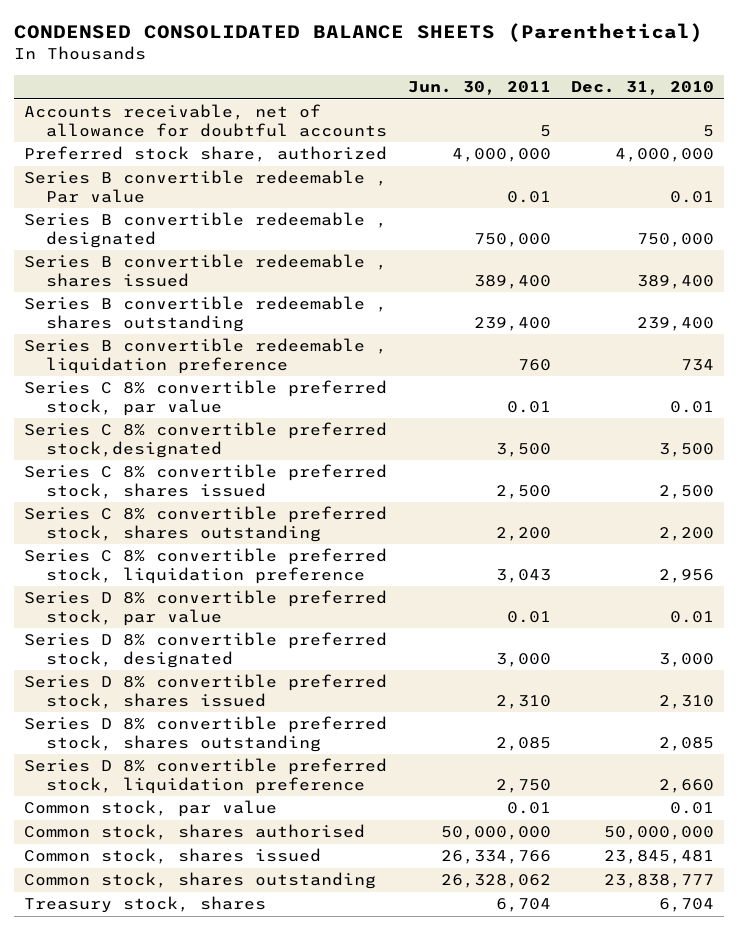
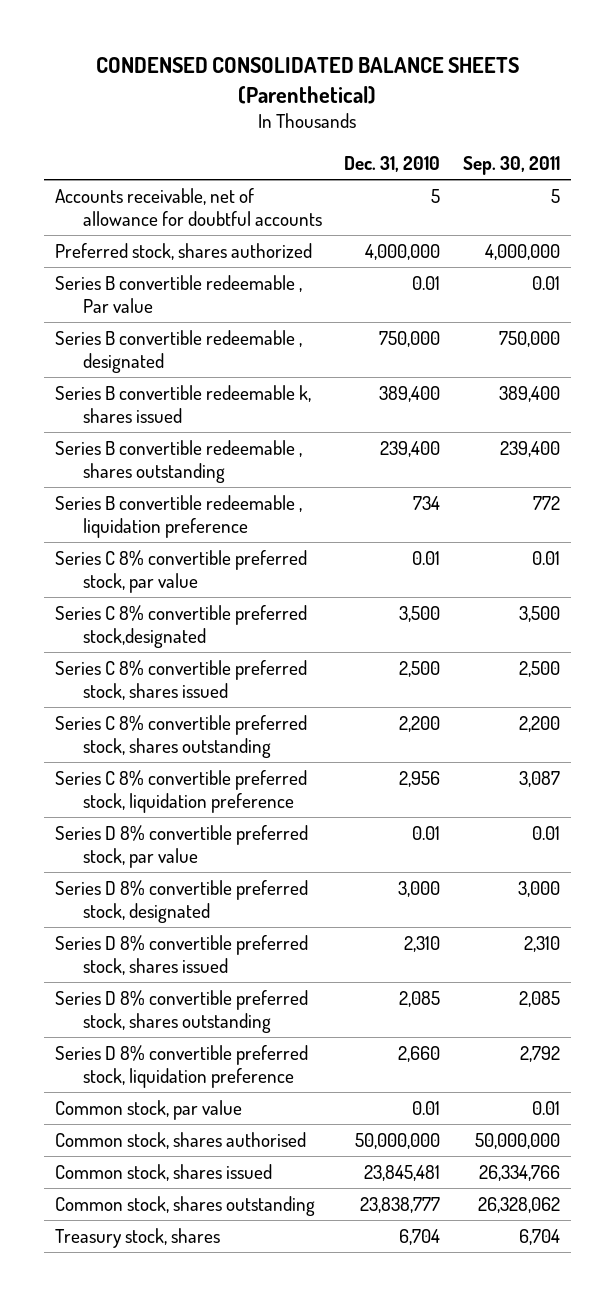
- | Jun. 30, 2011 | Dec. 31, 2010
+ | Dec. 31, 2010 | Sep. 30, 2011
- Preferred stock share, authorized | 4,000,000 | 4,000,000
+ Preferred stock, shares authorized | 4,000,000 | 4,000,000
- Series B convertible redeemable , shares issued | 389,400 | 389,400
+ Series B convertible redeemable k, shares issued | 389,400 | 389,400

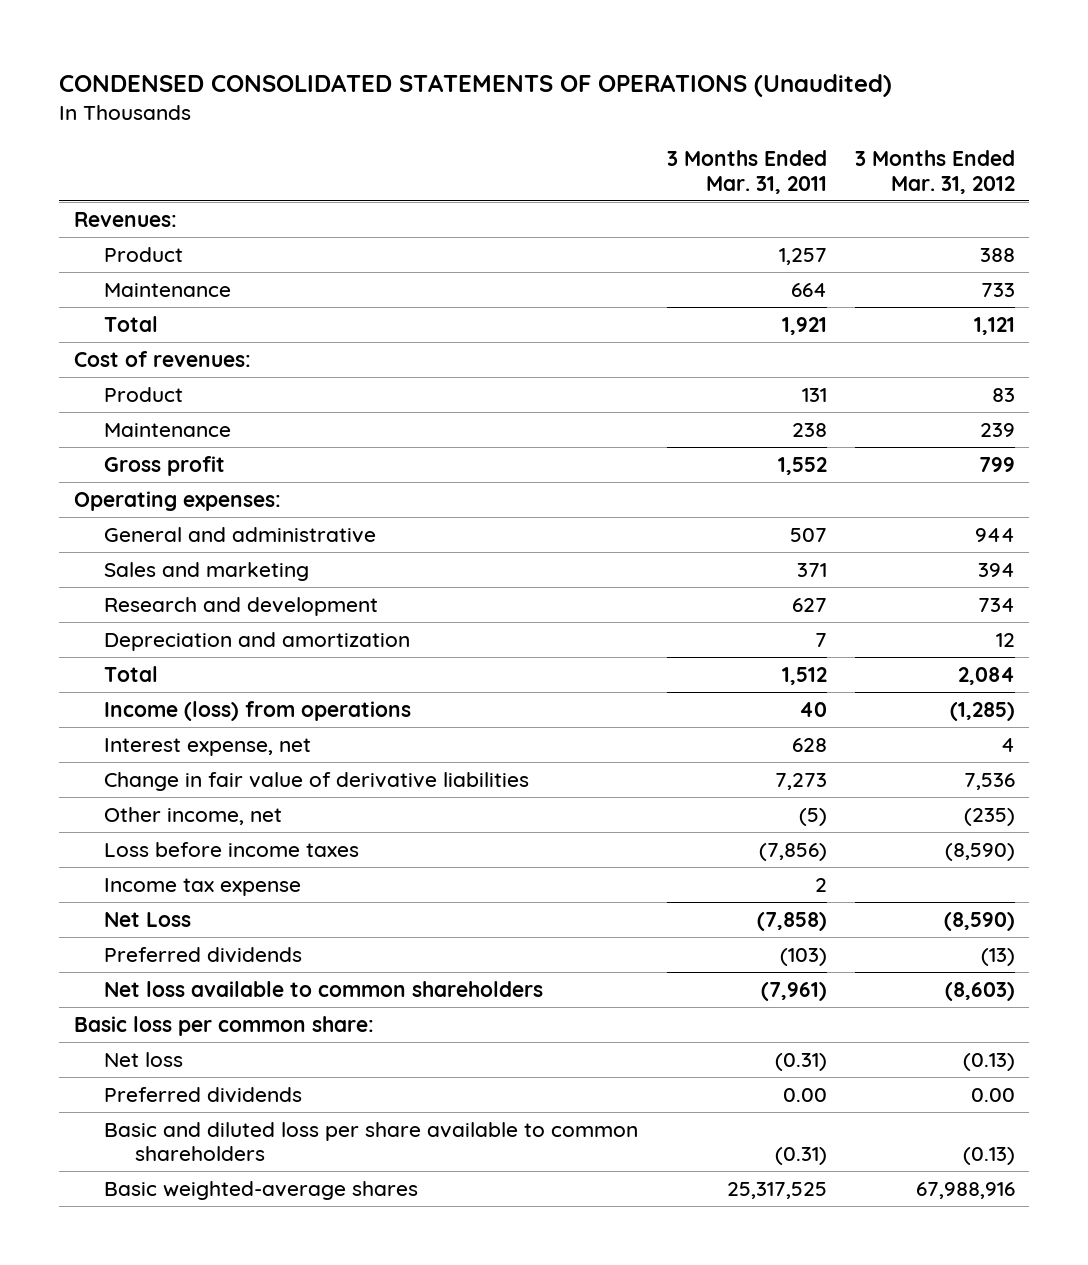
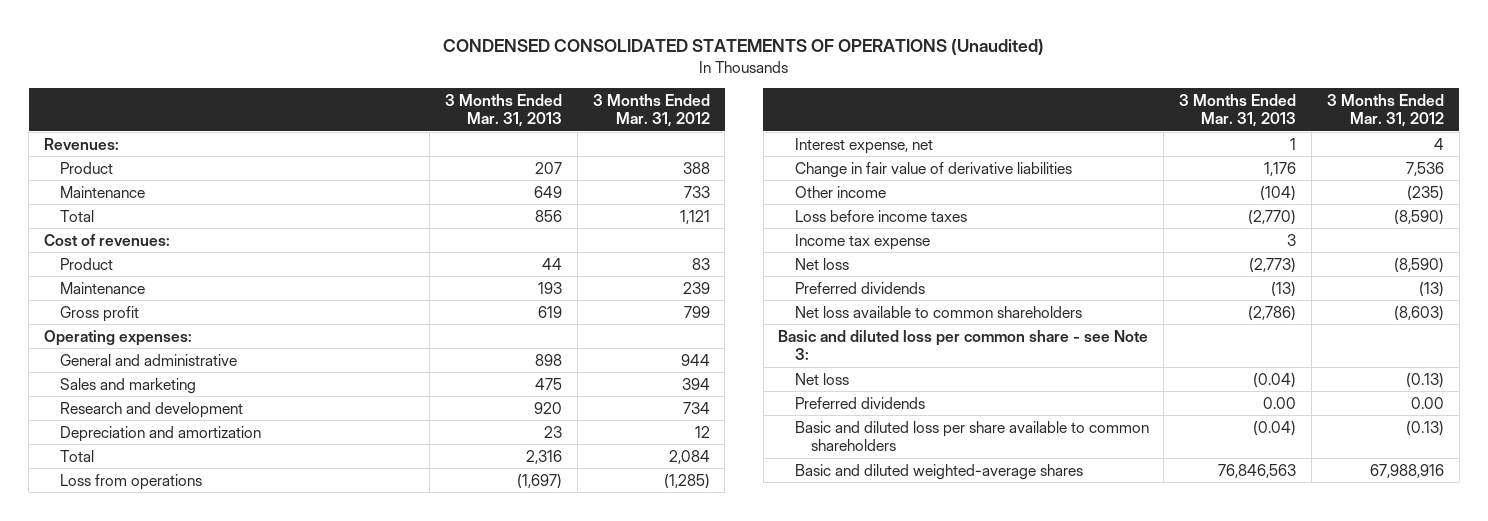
- | 3 Months Ended Mar. 31, 2011 | 3 Months Ended Mar. 31, 2012
+ | 3 Months Ended Mar. 31, 2013 | 3 Months Ended Mar. 31, 2012
- Income (loss) from operations | 40 | (1,285)
+ Loss from operations | (1,697) | (1,285)
- Other income, net | (5) | (235)
+ Other income | (104) | (235)
- Net Loss | (7,858) | (8,590)
+ Net loss | (2,773) | (8,590)
- Basic loss per common share:
+ Basic and diluted loss per common share - see Note 3:
- Basic weighted-average shares | 25,317,525 | 67,988,916
+ Basic and diluted weighted-average shares | 76,846,563 | 67,988,916

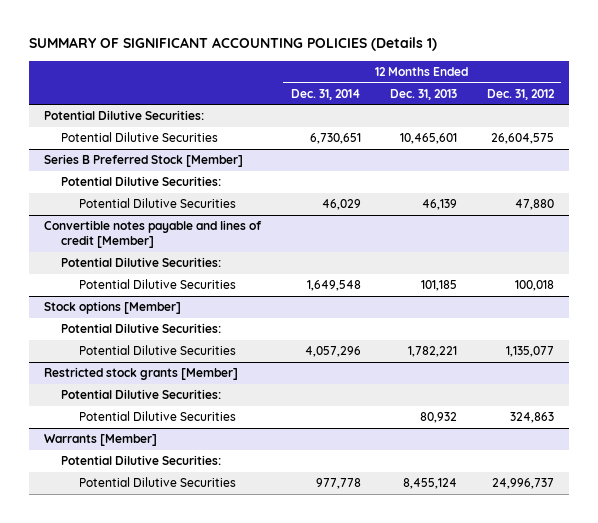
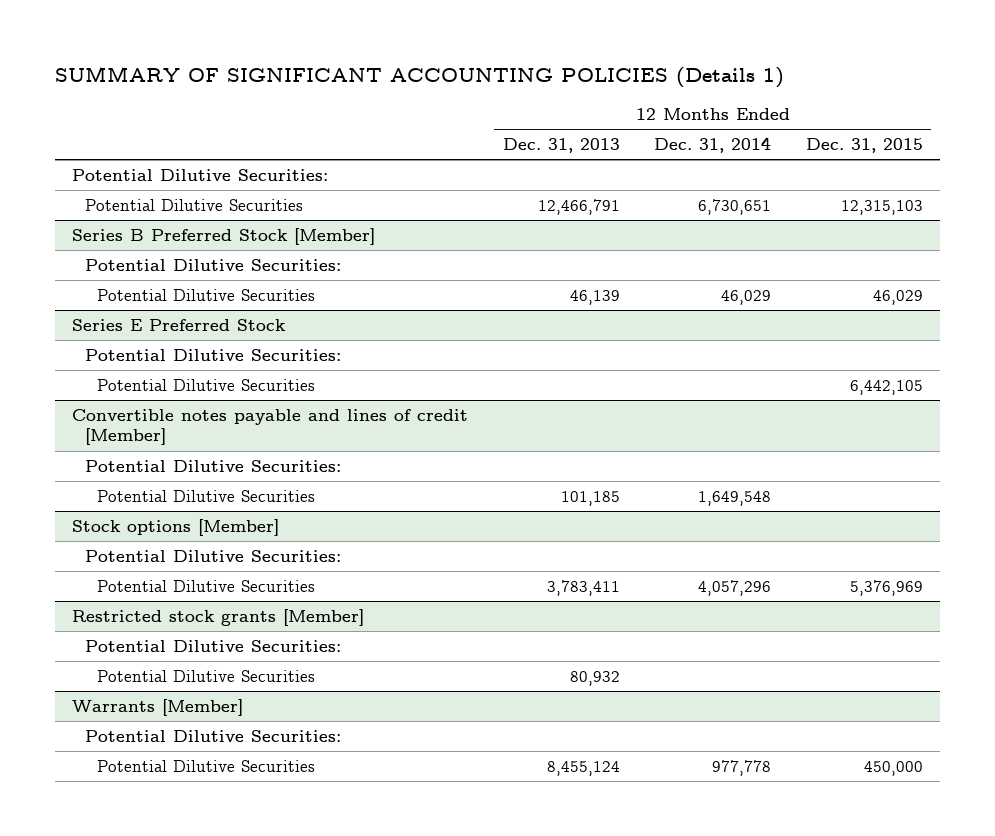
- | 12 Months Ended Dec. 31, 2014 | 12 Months Ended Dec. 31, 2013 | 12 Months Ended Dec. 31, 2012
+ | 12 Months Ended Dec. 31, 2013 | 12 Months Ended Dec. 31, 2014 | 12 Months Ended Dec. 31, 2015
- Potential Dilutive Securities | 6,730,651 | 10,465,601 | 26,604,575
+ Potential Dilutive Securities | 12,466,791 | 6,730,651 | 12,315,103
+ Series E Preferred Stock
+ Potential Dilutive Securities:
+ Potential Dilutive Securities | | | 6,442,105
@ Stock options [Member]
- Potential Dilutive Securities | 4,057,296 | 1,782,221 | 1,135,077
+ Potential Dilutive Securities | 3,783,411 | 4,057,296 | 5,376,969

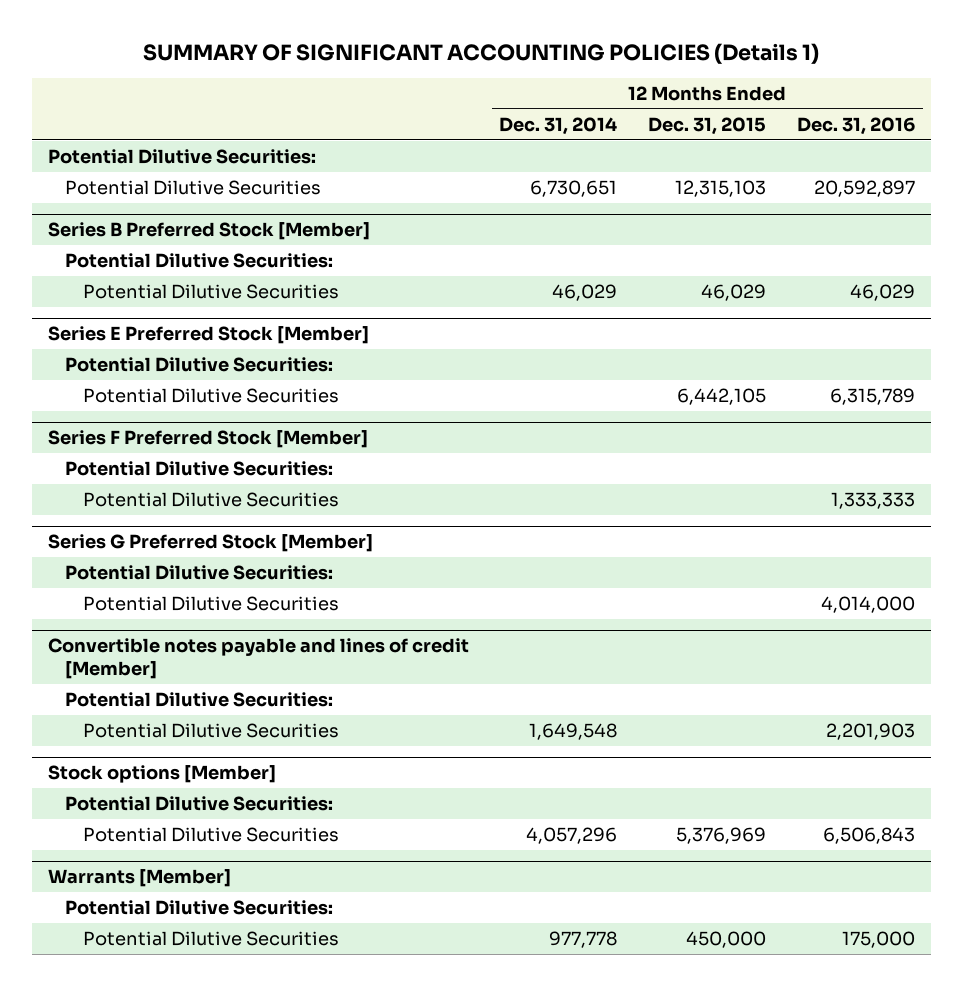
- | 12 Months Ended Dec. 31, 2013 | 12 Months Ended Dec. 31, 2014 | 12 Months Ended Dec. 31, 2015
+ | 12 Months Ended Dec. 31, 2014 | 12 Months Ended Dec. 31, 2015 | 12 Months Ended Dec. 31, 2016
- Series E Preferred Stock
+ Series E Preferred Stock [Member]
+ Series F Preferred Stock [Member]
+ Potential Dilutive Securities:
+ Potential Dilutive Securities | | | 1,333,333
+ Series G Preferred Stock [Member]
+ Potential Dilutive Securities:
+ Potential Dilutive Securities | | | 4,014,000
- Restricted stock grants [Member]
- Potential Dilutive Securities:
- Potential Dilutive Securities | 80,932 | |

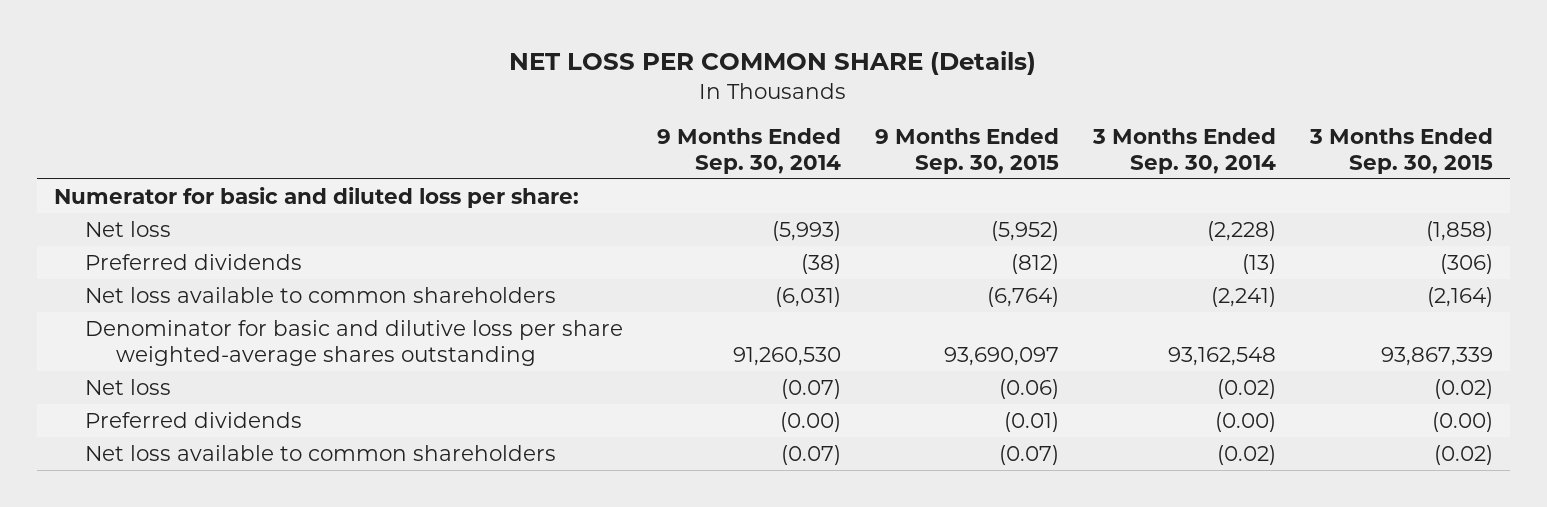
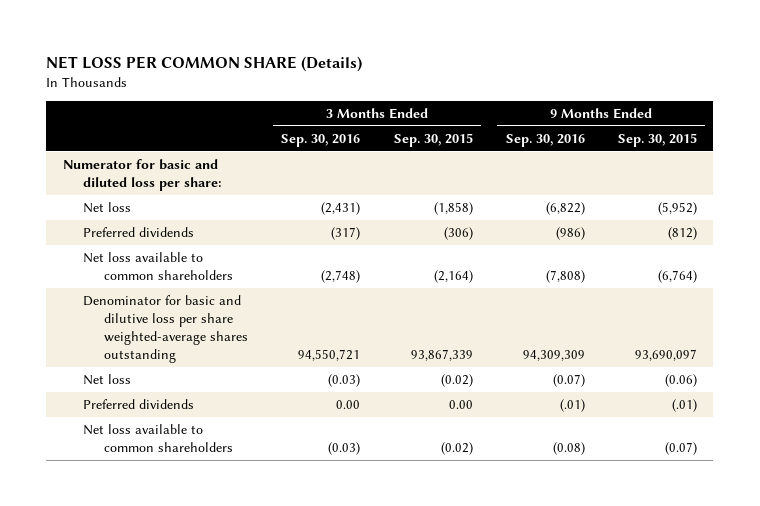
- | 9 Months Ended Sep. 30, 2014 | 9 Months Ended Sep. 30, 2015 | 3 Months Ended Sep. 30, 2014 | 3 Months Ended Sep. 30, 2015
+ | 3 Months Ended Sep. 30, 2016 | 3 Months Ended Sep. 30, 2015 | 9 Months Ended Sep. 30, 2016 | 9 Months Ended Sep. 30, 2015
- Preferred dividends | (0.00) | (0.01) | (0.00) | (0.00)
+ Preferred dividends | 0.00 | 0.00 | (.01) | (.01)

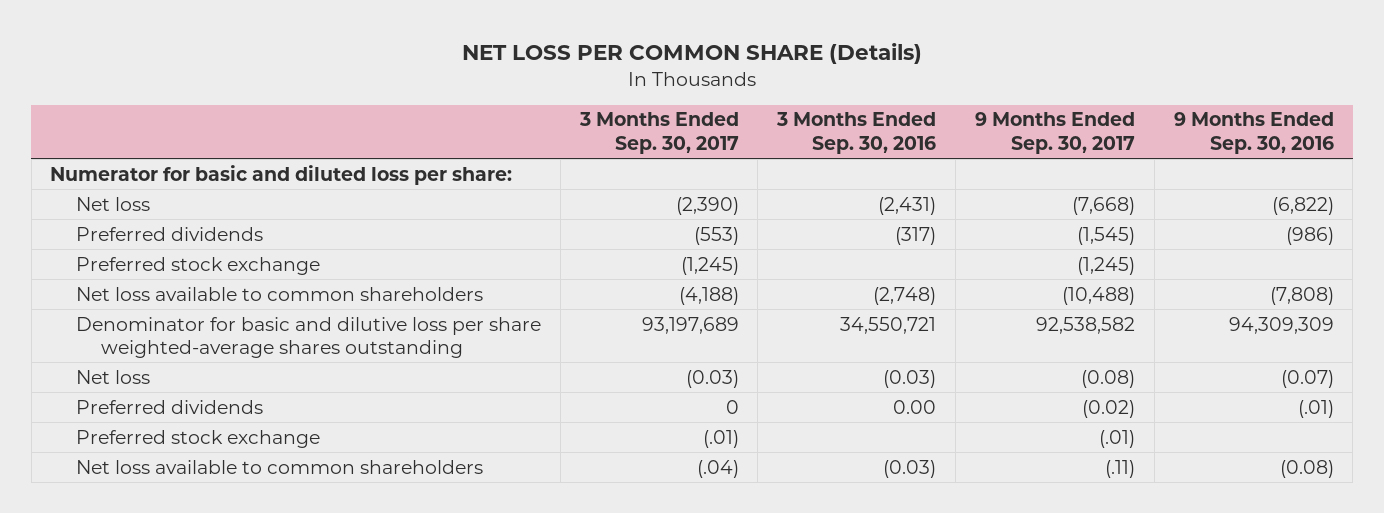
- | 3 Months Ended Sep. 30, 2016 | 3 Months Ended Sep. 30, 2015 | 9 Months Ended Sep. 30, 2016 | 9 Months Ended Sep. 30, 2015
+ | 3 Months Ended Sep. 30, 2017 | 3 Months Ended Sep. 30, 2016 | 9 Months Ended Sep. 30, 2017 | 9 Months Ended Sep. 30, 2016
+ Preferred stock exchange | (1,245) | | (1,245) |
- Denominator for basic and dilutive loss per share weighted-average shares outstanding | 94,550,721 | 93,867,339 | 94,309,309 | 93,690,097
+ Denominator for basic and dilutive loss per share weighted-average shares outstanding | 93,197,689 | 34,550,721 | 92,538,582 | 94,309,309
+ Preferred stock exchange | (.01) | | (.01) |

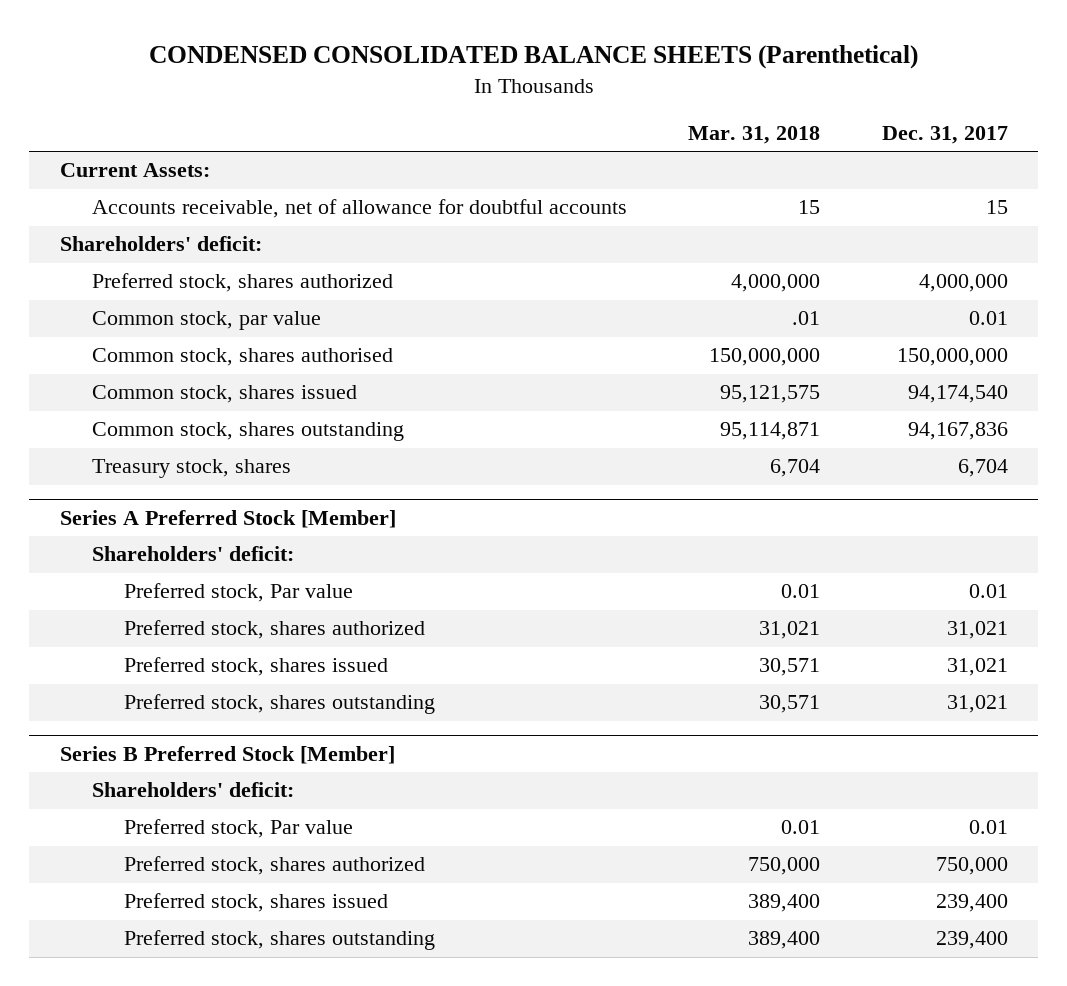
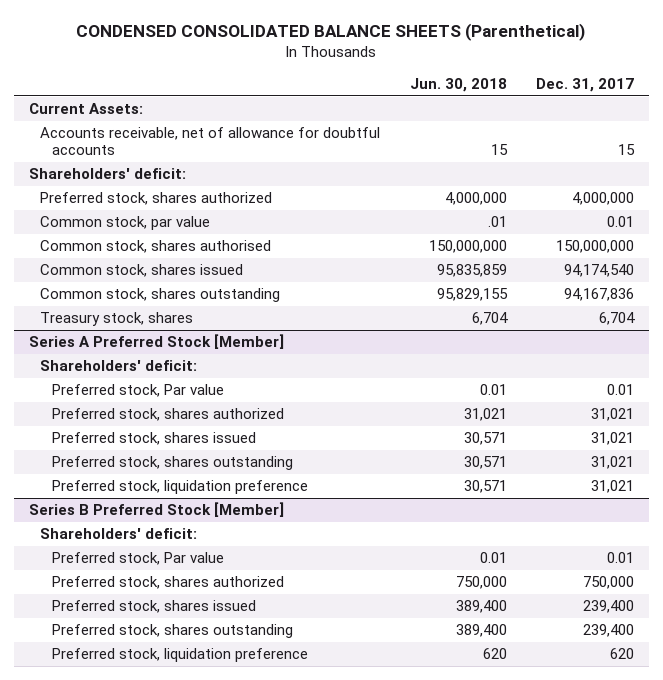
- | Mar. 31, 2018 | Dec. 31, 2017
+ | Jun. 30, 2018 | Dec. 31, 2017
@ Series A Preferred Stock [Member]
+ Preferred stock, liquidation preference | 30,571 | 31,021
@ Series B Preferred Stock [Member]
+ Preferred stock, liquidation preference | 620 | 620

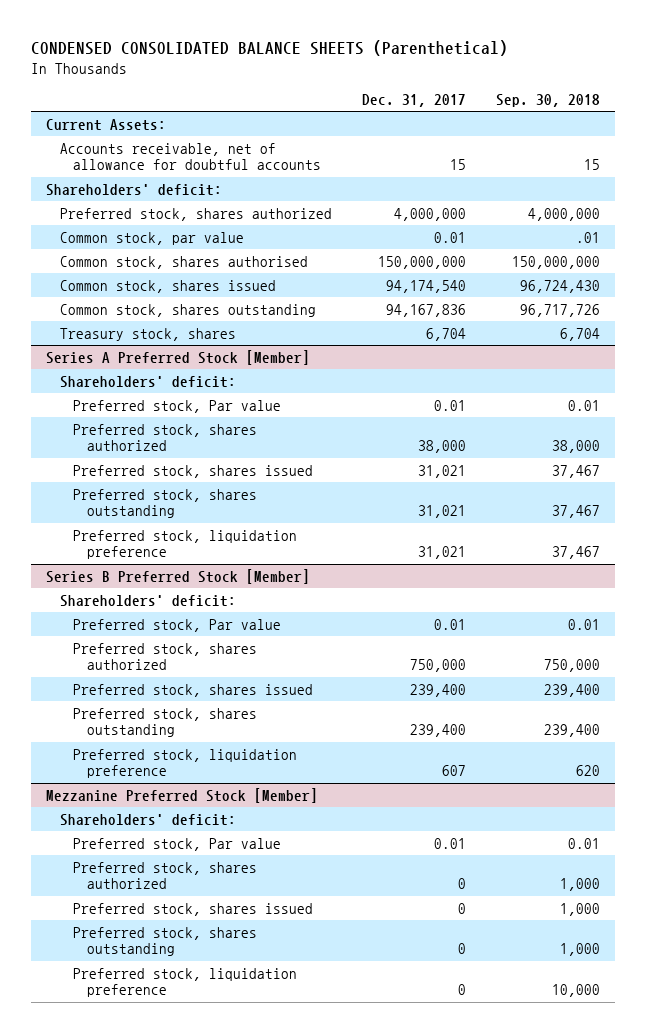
- | Jun. 30, 2018 | Dec. 31, 2017
+ | Dec. 31, 2017 | Sep. 30, 2018
@ Series A Preferred Stock [Member]
- Preferred stock, shares authorized | 31,021 | 31,021
+ Preferred stock, shares authorized | 38,000 | 38,000
@ Series B Preferred Stock [Member]
- Preferred stock, liquidation preference | 620 | 620
+ Preferred stock, liquidation preference | 607 | 620
+ Mezzanine Preferred Stock [Member]
+ Shareholders' deficit:
+ Preferred stock, Par value | 0.01 | 0.01
+ Preferred stock, shares authorized | 0 | 1,000
+ Preferred stock, shares issued | 0 | 1,000
+ Preferred stock, shares outstanding | 0 | 1,000
+ Preferred stock, liquidation preference | 0 | 10,000

